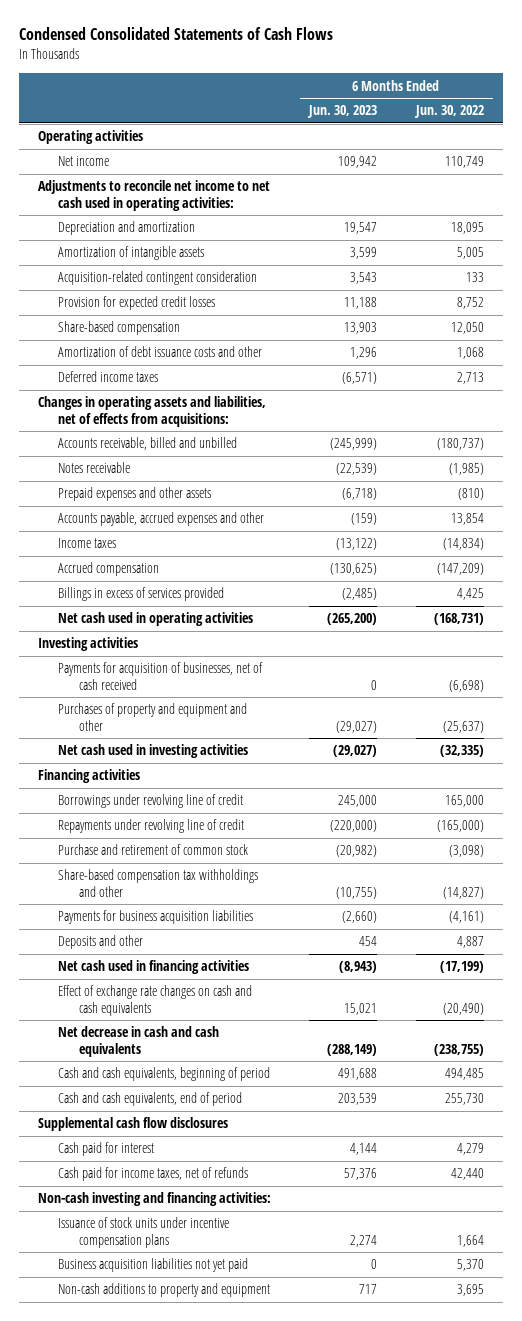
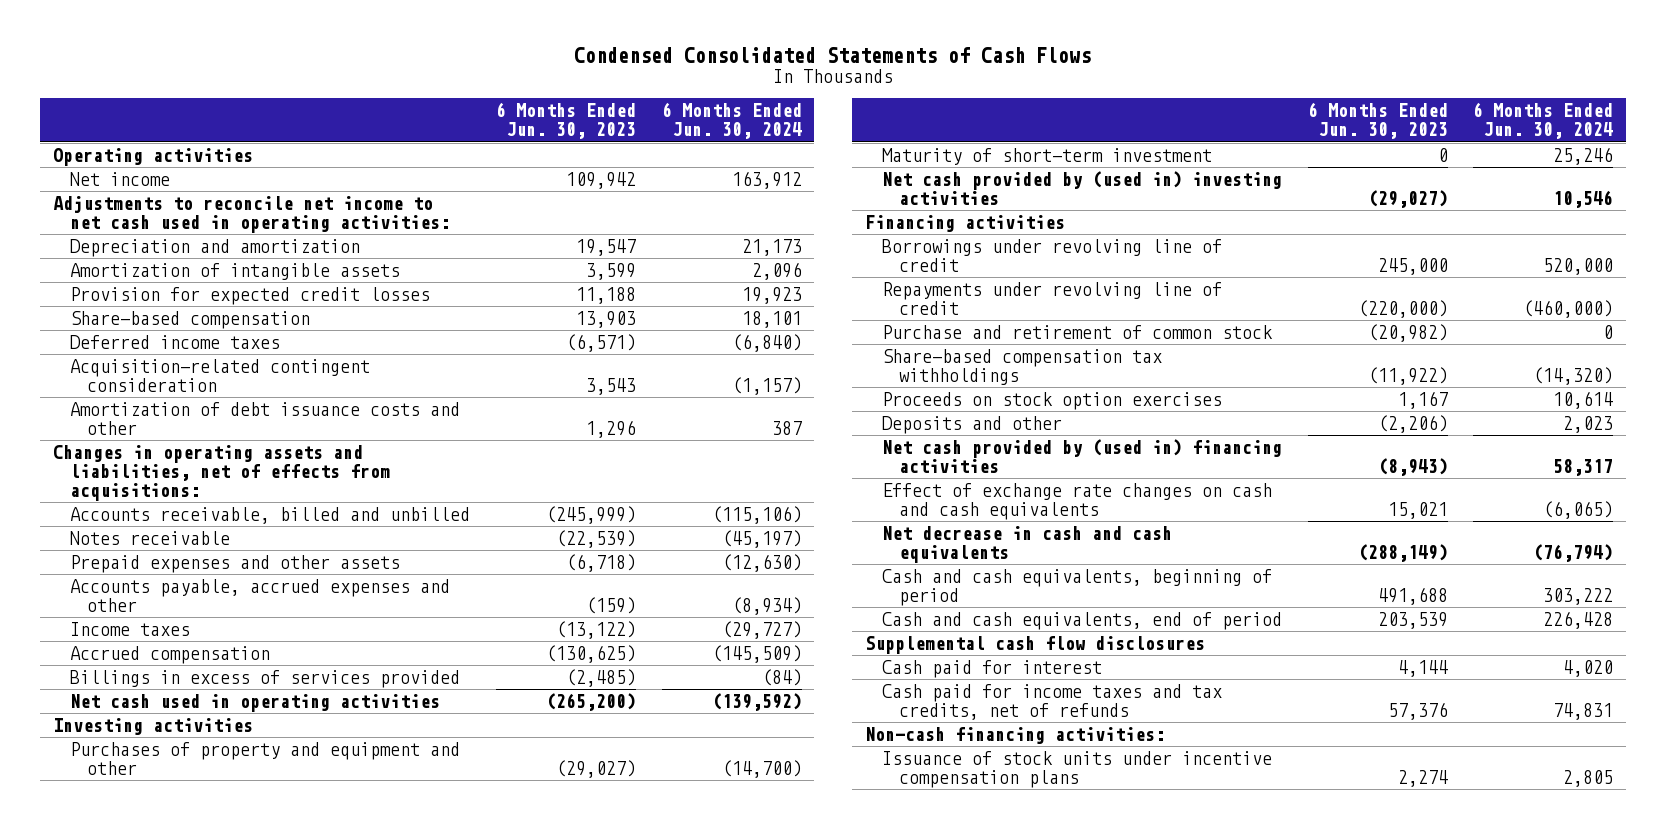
- | 6 Months Ended Jun. 30, 2023 | 6 Months Ended Jun. 30, 2022
+ | 6 Months Ended Jun. 30, 2023 | 6 Months Ended Jun. 30, 2024
moved down: Acquisition-related contingent consideration | 3,543 | (1,157)
moved down: Amortization of debt issuance costs and other | 1,296 | 387
- Payments for acquisition of businesses, net of cash received | 0 | (6,698)
- Net cash used in investing activities | (29,027) | (32,335)
+ Maturity of short-term investment | 0 | 25,246
+ Net cash provided by (used in) investing activities | (29,027) | 10,546
- Share-based compensation tax withholdings and other | (10,755) | (14,827)
- Payments for business acquisition liabilities | (2,660) | (4,161)
- Deposits and other | 454 | 4,887
- Net cash used in financing activities | (8,943) | (17,199)
+ Share-based compensation tax withholdings | (11,922) | (14,320)
+ Proceeds on stock option exercises | 1,167 | 10,614
+ Deposits and other | (2,206) | 2,023
+ Net cash provided by (used in) financing activities | (8,943) | 58,317
- Cash paid for income taxes, net of refunds | 57,376 | 42,440
- Non-cash investing and financing activities:
+ Cash paid for income taxes and tax credits, net of refunds | 57,376 | 74,831
+ Non-cash financing activities:
- Business acquisition liabilities not yet paid | 0 | 5,370
- Non-cash additions to property and equipment | 717 | 3,695

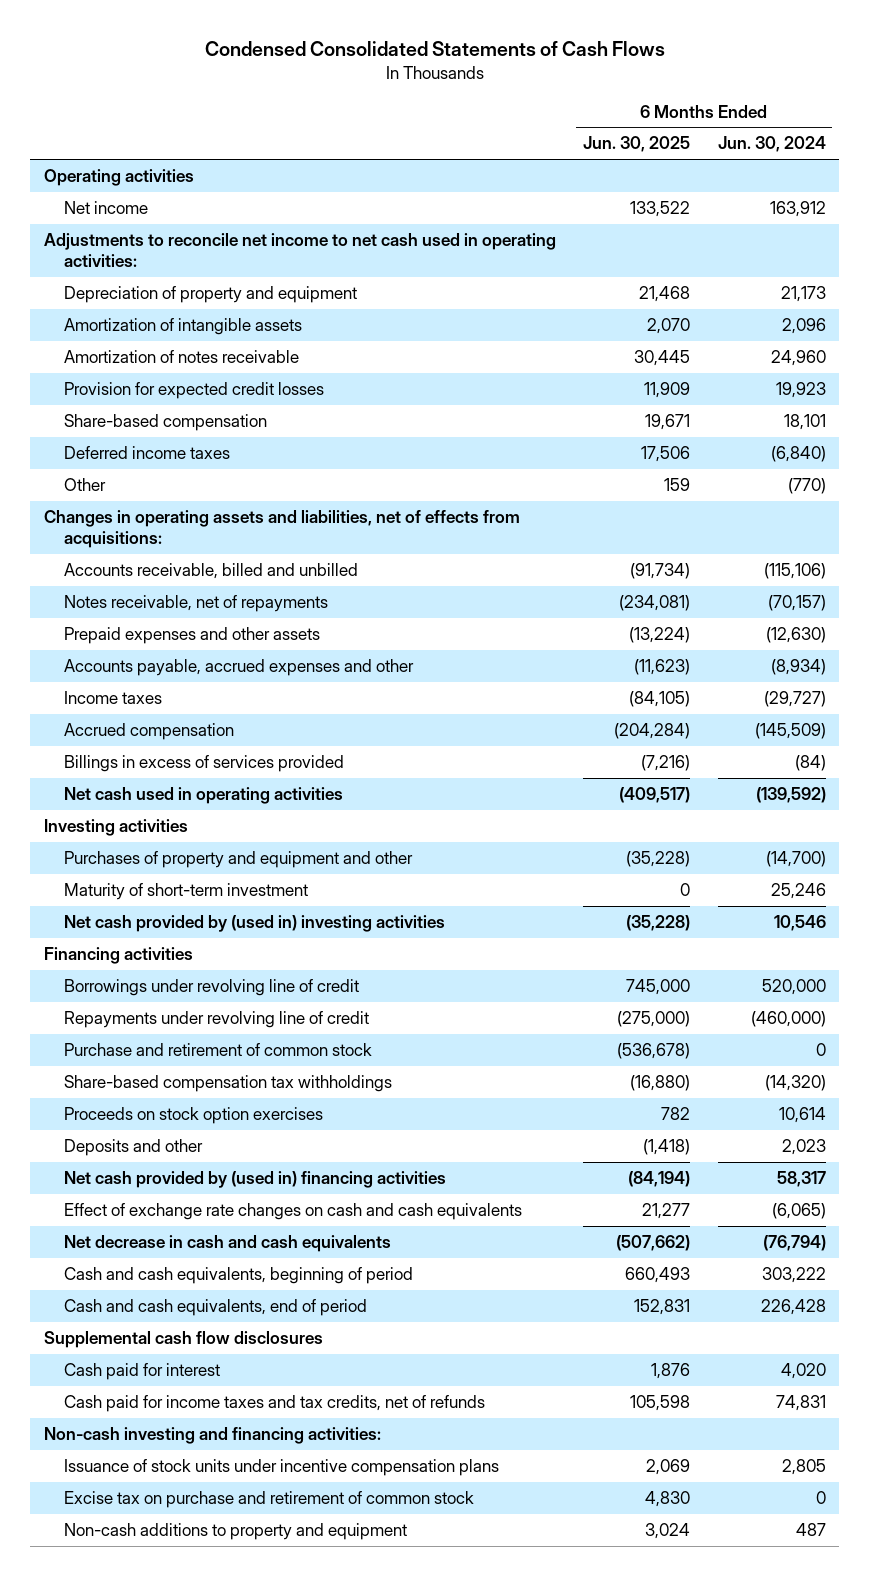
- | 6 Months Ended Jun. 30, 2023 | 6 Months Ended Jun. 30, 2024
+ | 6 Months Ended Jun. 30, 2025 | 6 Months Ended Jun. 30, 2024
- Depreciation and amortization | 19,547 | 21,173
+ Depreciation of property and equipment | 21,468 | 21,173
+ Amortization of notes receivable | 30,445 | 24,960
- Acquisition-related contingent consideration | 3,543 | (1,157)
- Amortization of debt issuance costs and other | 1,296 | 387
+ Other | 159 | (770)
- Notes receivable | (22,539) | (45,197)
+ Notes receivable, net of repayments | (234,081) | (70,157)
- Non-cash financing activities:
+ Non-cash investing and financing activities:
+ Excise tax on purchase and retirement of common stock | 4,830 | 0
+ Non-cash additions to property and equipment | 3,024 | 487

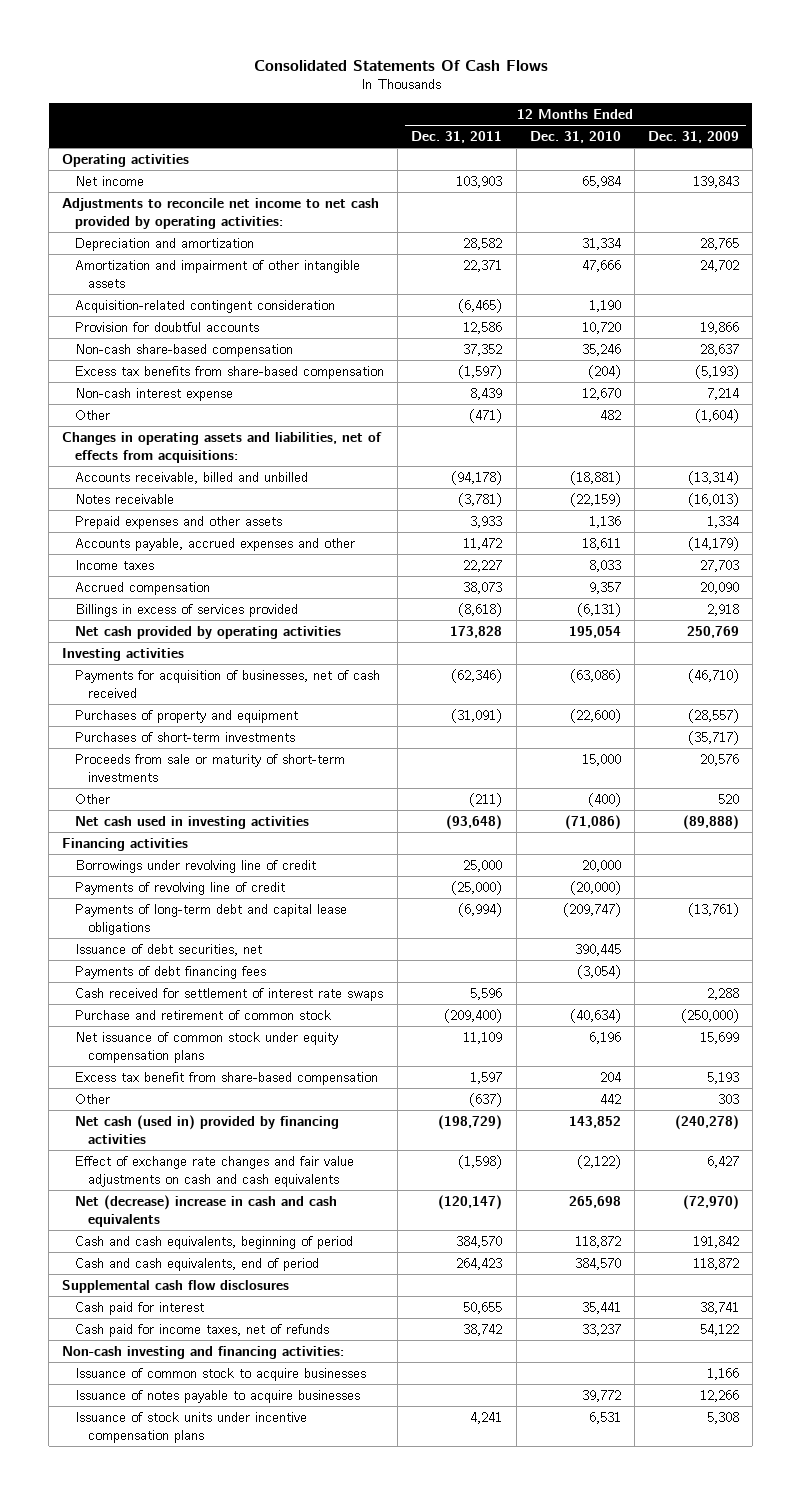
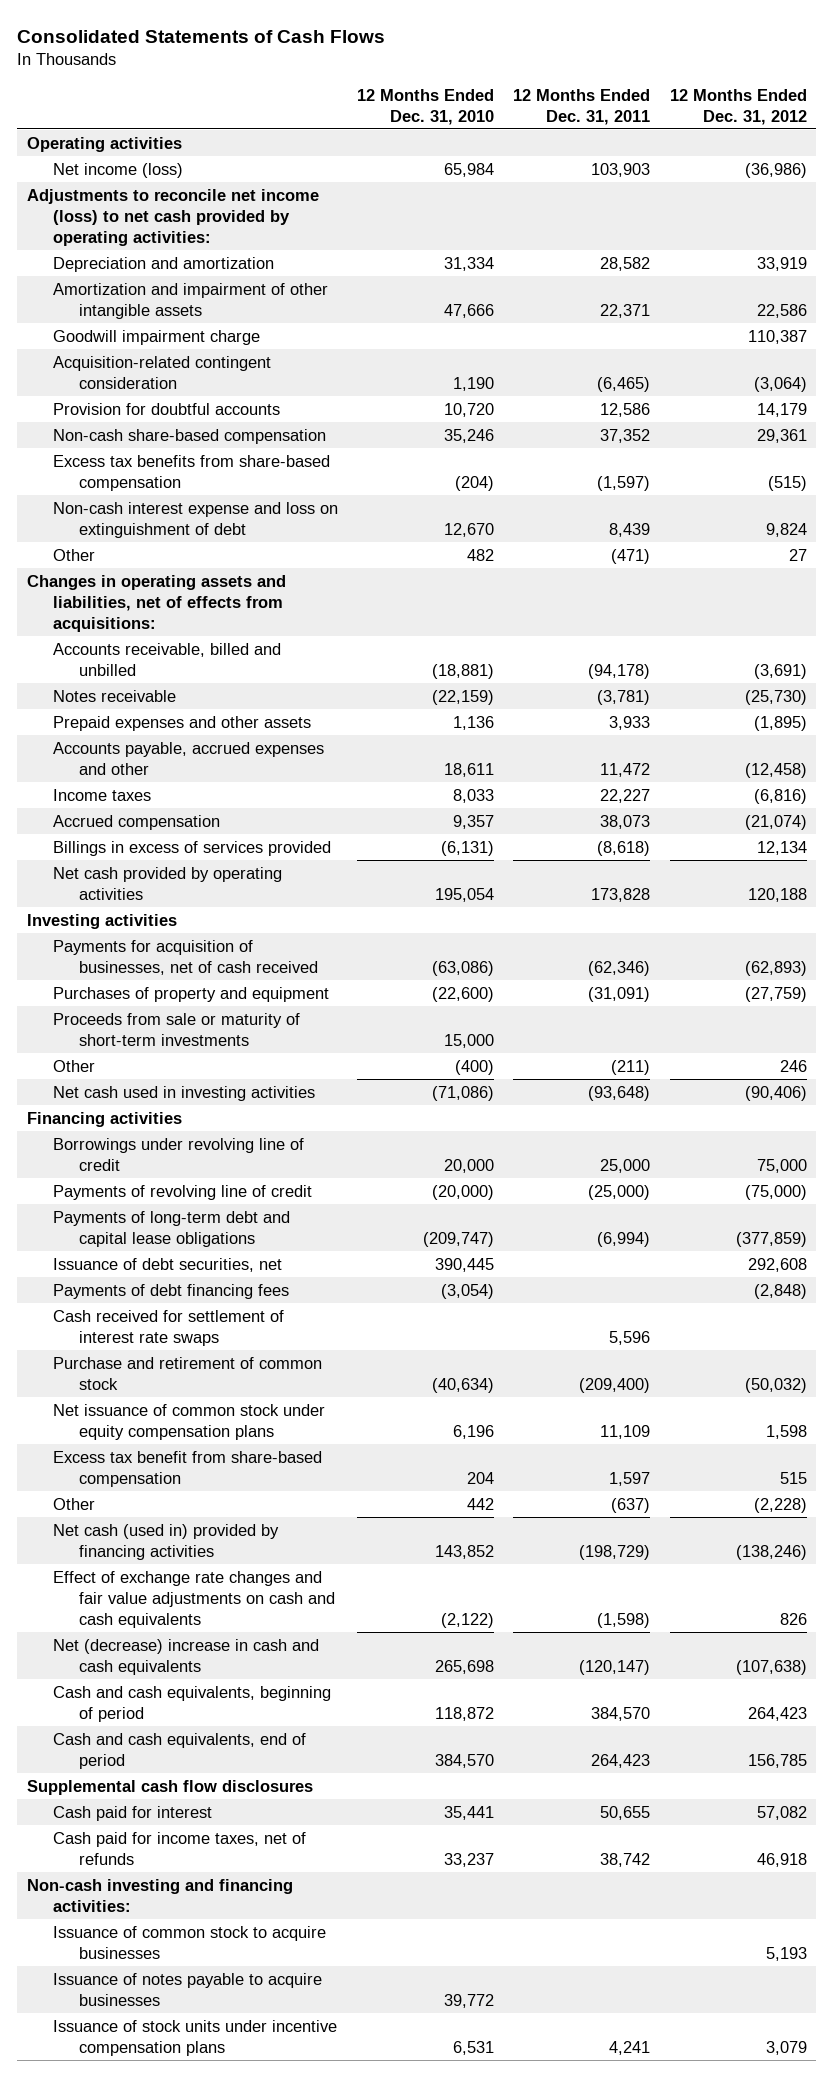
- Consolidated Statements Of Cash Flows
+ Consolidated Statements of Cash Flows
- | 12 Months Ended Dec. 31, 2011 | 12 Months Ended Dec. 31, 2010 | 12 Months Ended Dec. 31, 2009
+ | 12 Months Ended Dec. 31, 2010 | 12 Months Ended Dec. 31, 2011 | 12 Months Ended Dec. 31, 2012
- Net income | 103,903 | 65,984 | 139,843
- Adjustments to reconcile net income to net cash provided by operating activities:
+ Net income (loss) | 65,984 | 103,903 | (36,986)
+ Adjustments to reconcile net income (loss) to net cash provided by operating activities:
+ Goodwill impairment charge | | | 110,387
- Non-cash interest expense | 8,439 | 12,670 | 7,214
+ Non-cash interest expense and loss on extinguishment of debt | 12,670 | 8,439 | 9,824
- Purchases of short-term investments | | | (35,717)

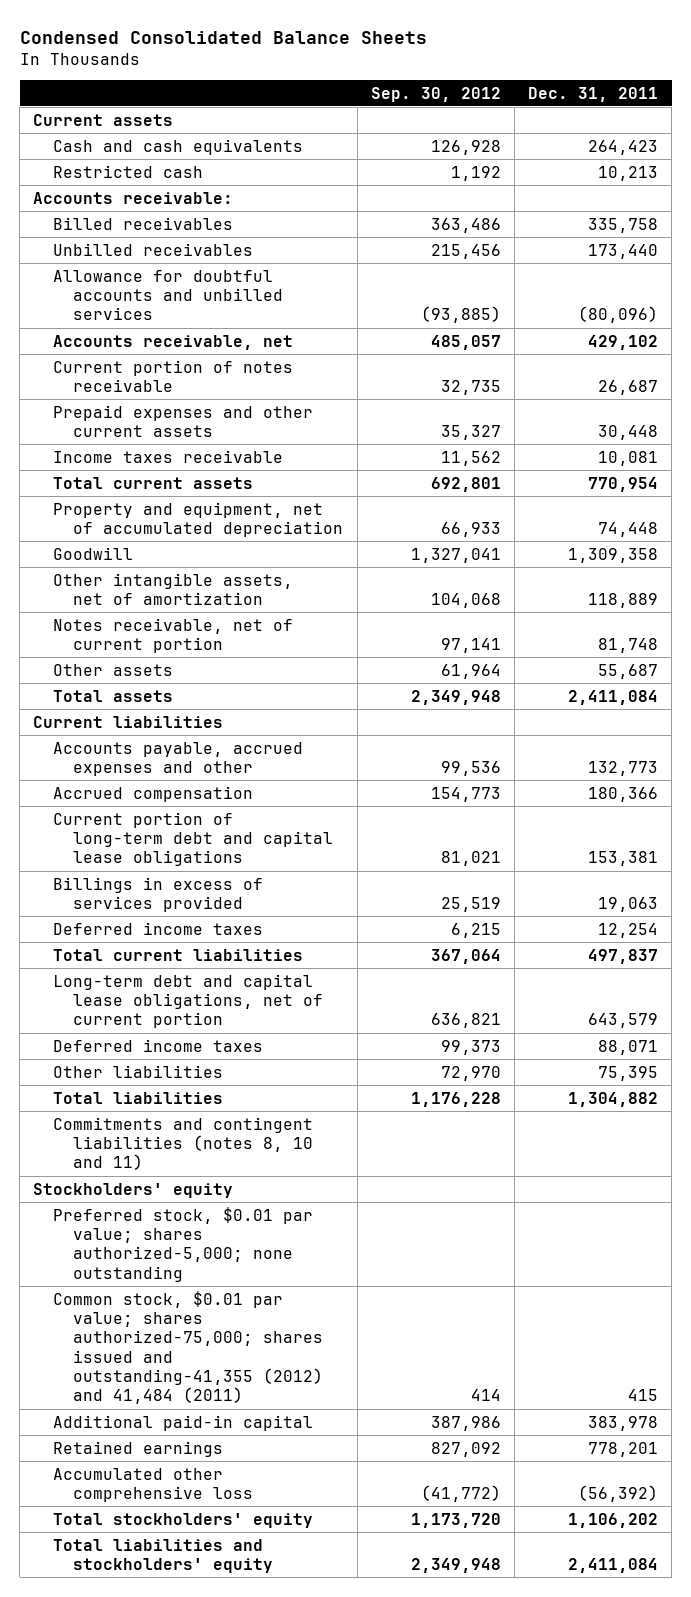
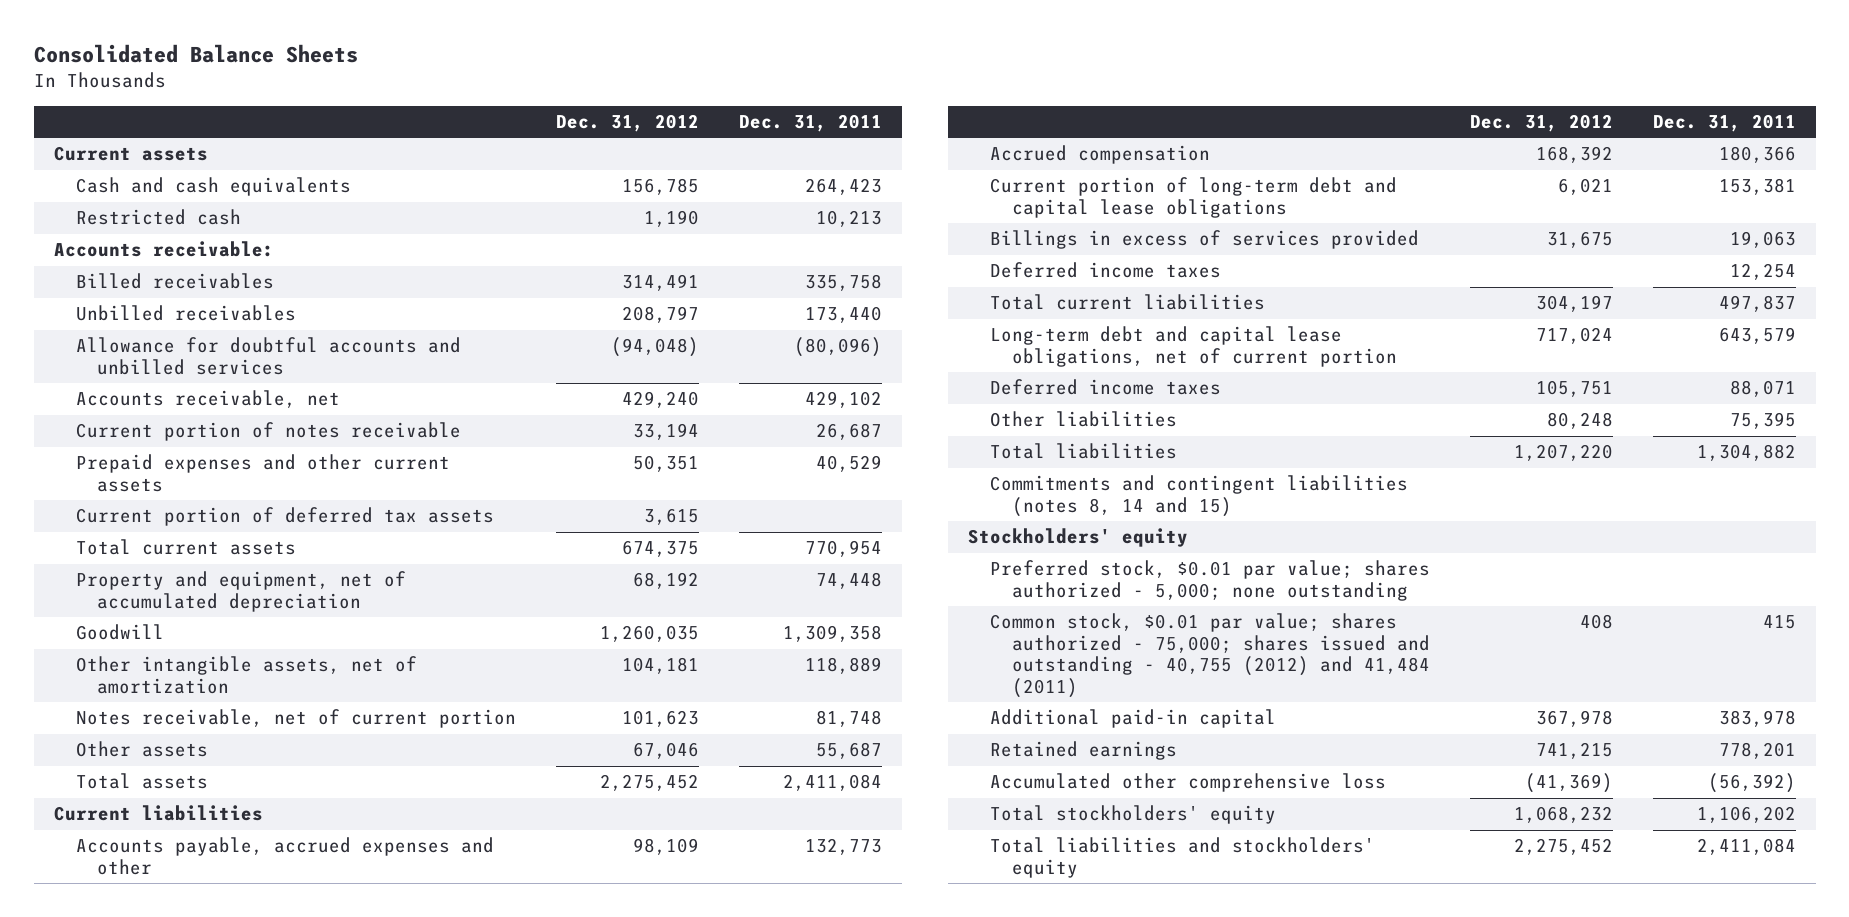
- Condensed Consolidated Balance Sheets
+ Consolidated Balance Sheets
- | Sep. 30, 2012 | Dec. 31, 2011
+ | Dec. 31, 2012 | Dec. 31, 2011
- Prepaid expenses and other current assets | 35,327 | 30,448
- Income taxes receivable | 11,562 | 10,081
+ Prepaid expenses and other current assets | 50,351 | 40,529
+ Current portion of deferred tax assets | 3,615 |
- Commitments and contingent liabilities (notes 8, 10 and 11)
+ Commitments and contingent liabilities (notes 8, 14 and 15)
- Preferred stock, $0.01 par value; shares authorized-5,000; none outstanding
- Common stock, $0.01 par value; shares authorized-75,000; shares issued and outstanding-41,355 (2012) and 41,484 (2011) | 414 | 415
+ Preferred stock, $0.01 par value; shares authorized - 5,000; none outstanding
+ Common stock, $0.01 par value; shares authorized - 75,000; shares issued and outstanding - 40,755 (2012) and 41,484 (2011) | 408 | 415

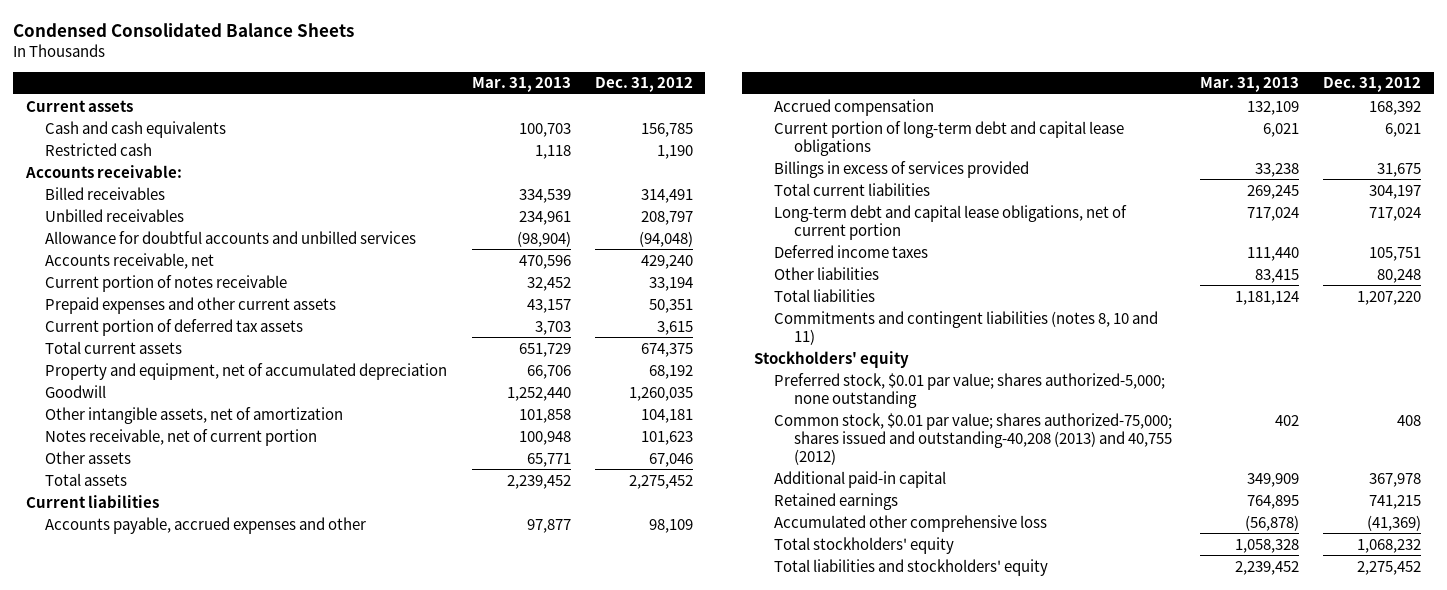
- Consolidated Balance Sheets
+ Condensed Consolidated Balance Sheets
- | Dec. 31, 2012 | Dec. 31, 2011
+ | Mar. 31, 2013 | Dec. 31, 2012
- Deferred income taxes | | 12,254
- Commitments and contingent liabilities (notes 8, 14 and 15)
+ Commitments and contingent liabilities (notes 8, 10 and 11)
- Preferred stock, $0.01 par value; shares authorized - 5,000; none outstanding
- Common stock, $0.01 par value; shares authorized - 75,000; shares issued and outstanding - 40,755 (2012) and 41,484 (2011) | 408 | 415
+ Preferred stock, $0.01 par value; shares authorized-5,000; none outstanding
+ Common stock, $0.01 par value; shares authorized-75,000; shares issued and outstanding-40,208 (2013) and 40,755 (2012) | 402 | 408

